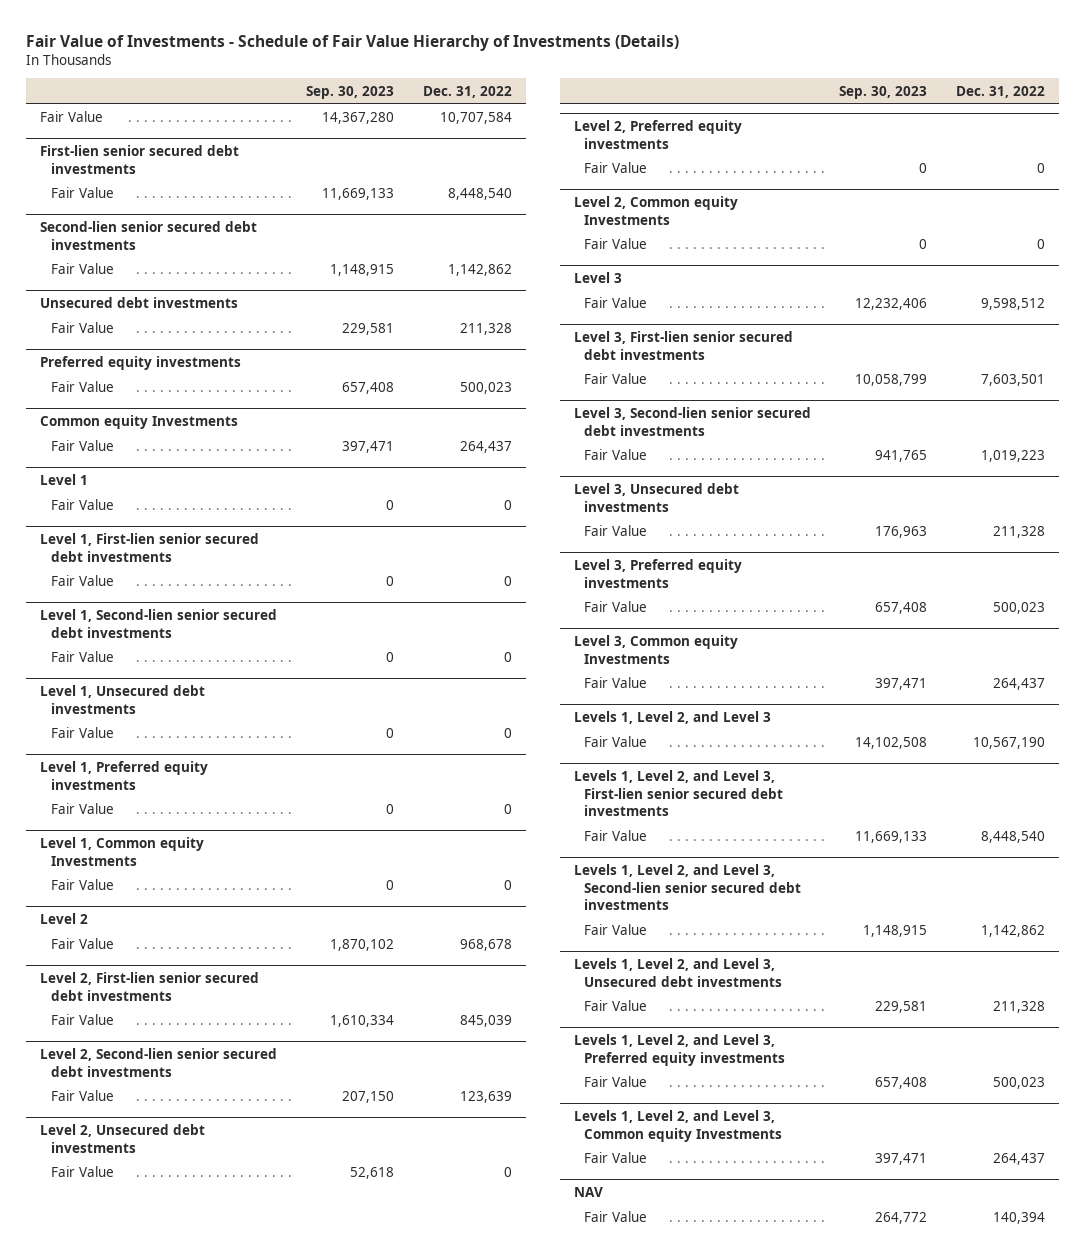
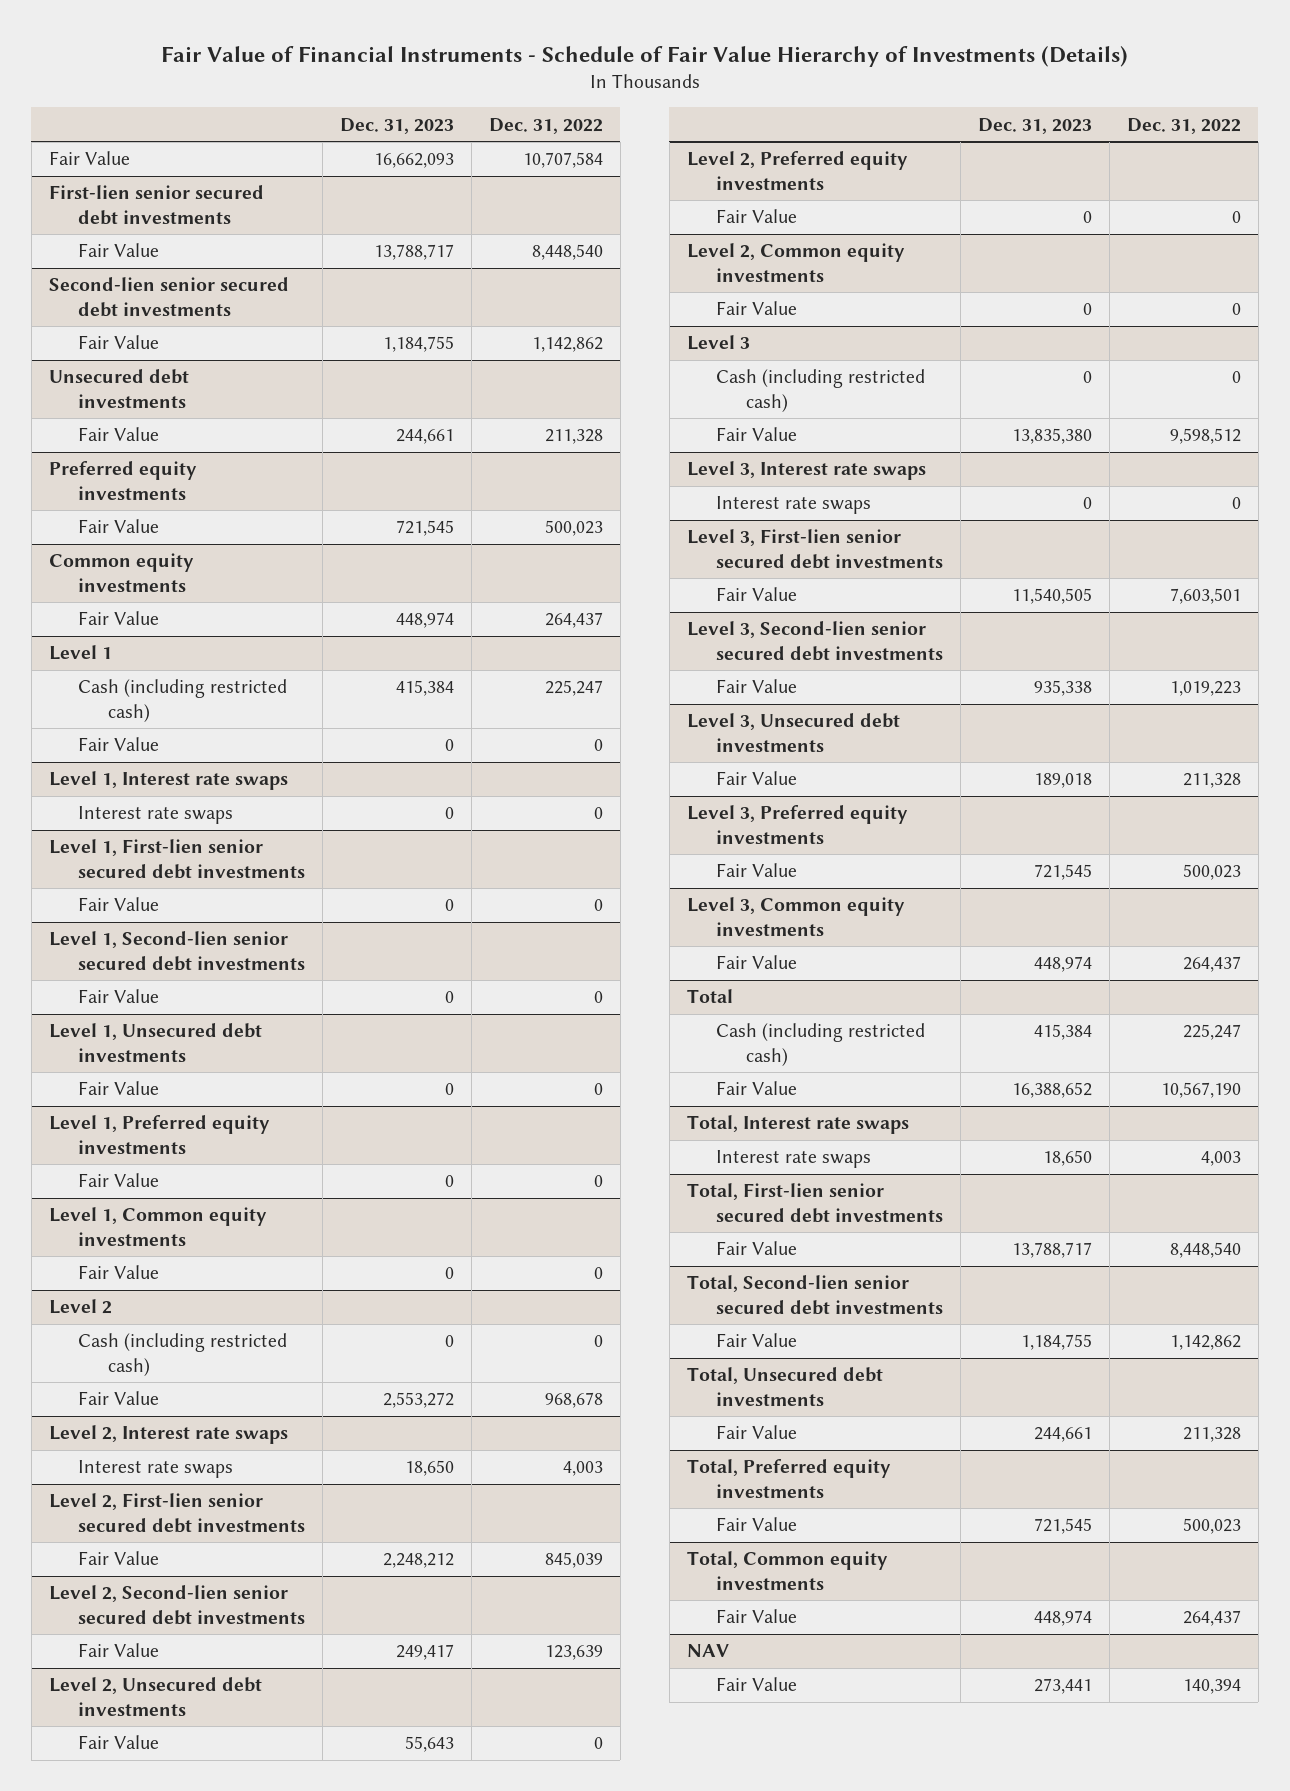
- Fair Value of Investments - Schedule of Fair Value Hierarchy of Investments (Details)
+ Fair Value of Financial Instruments - Schedule of Fair Value Hierarchy of Investments (Details)
- | Sep. 30, 2023 | Dec. 31, 2022
+ | Dec. 31, 2023 | Dec. 31, 2022
- Common equity Investments
+ Common equity investments
@ Level 1
+ Cash (including restricted cash) | 415,384 | 225,247
+ Level 1, Interest rate swaps
+ Interest rate swaps | 0 | 0
- Level 1, Common equity Investments
+ Level 1, Common equity investments
@ Level 2
+ Cash (including restricted cash) | 0 | 0
+ Level 2, Interest rate swaps
+ Interest rate swaps | 18,650 | 4,003
- Level 2, Common equity Investments
+ Level 2, Common equity investments
@ Level 3
+ Cash (including restricted cash) | 0 | 0
+ Level 3, Interest rate swaps
+ Interest rate swaps | 0 | 0
- Level 3, Common equity Investments
+ Level 3, Common equity investments
- Levels 1, Level 2, and Level 3
+ Total
+ Cash (including restricted cash) | 415,384 | 225,247
- Levels 1, Level 2, and Level 3, First-lien senior secured debt investments
+ Total, Interest rate swaps
+ Interest rate swaps | 18,650 | 4,003
+ Total, First-lien senior secured debt investments
- Levels 1, Level 2, and Level 3, Second-lien senior secured debt investments
+ Total, Second-lien senior secured debt investments
- Levels 1, Level 2, and Level 3, Unsecured debt investments
+ Total, Unsecured debt investments
- Levels 1, Level 2, and Level 3, Preferred equity investments
+ Total, Preferred equity investments
- Levels 1, Level 2, and Level 3, Common equity Investments
+ Total, Common equity investments

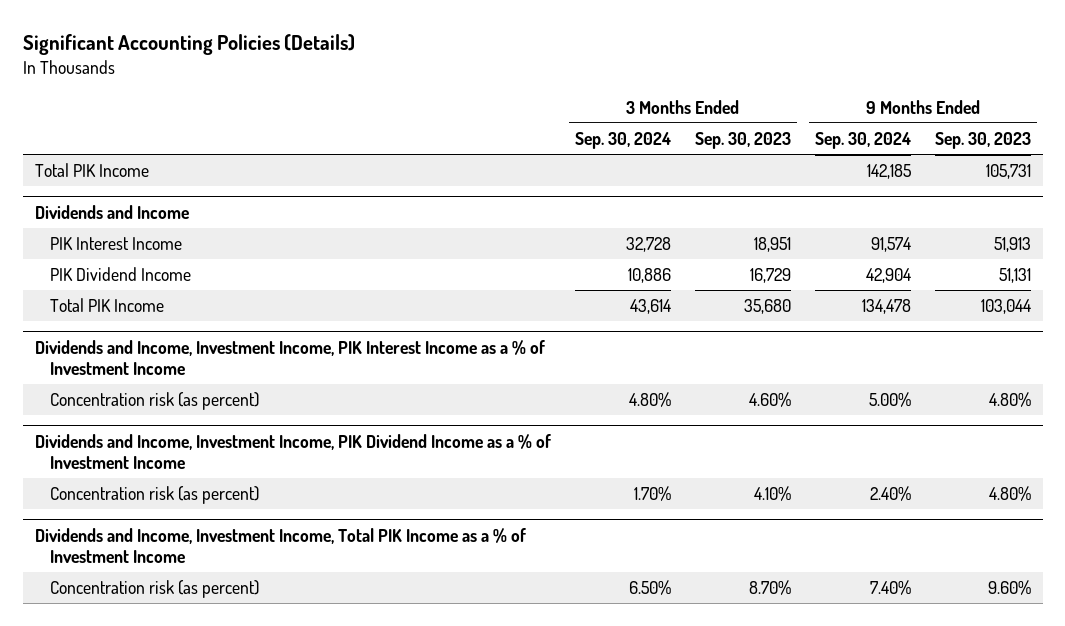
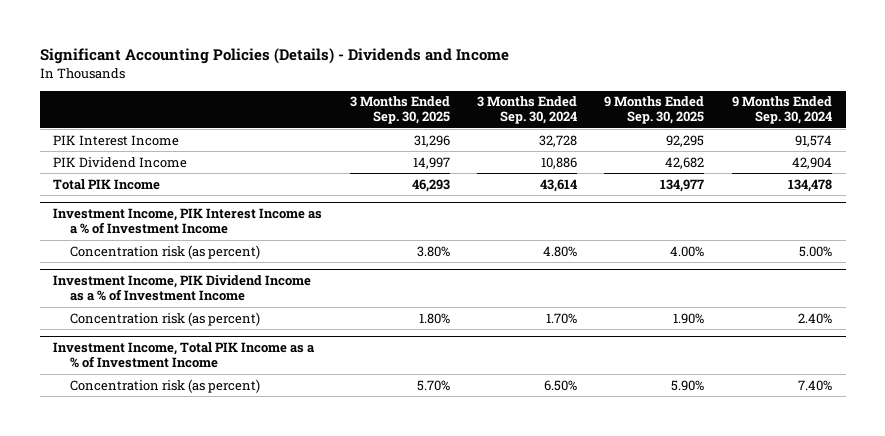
- Significant Accounting Policies (Details)
+ Significant Accounting Policies (Details) - Dividends and Income
- | 3 Months Ended Sep. 30, 2024 | 3 Months Ended Sep. 30, 2023 | 9 Months Ended Sep. 30, 2024 | 9 Months Ended Sep. 30, 2023
+ | 3 Months Ended Sep. 30, 2025 | 3 Months Ended Sep. 30, 2024 | 9 Months Ended Sep. 30, 2025 | 9 Months Ended Sep. 30, 2024
- Total PIK Income | | | 142,185 | 105,731
- Dividends and Income
- Dividends and Income, Investment Income, PIK Interest Income as a % of Investment Income
+ Investment Income, PIK Interest Income as a % of Investment Income
- Dividends and Income, Investment Income, PIK Dividend Income as a % of Investment Income
+ Investment Income, PIK Dividend Income as a % of Investment Income
- Dividends and Income, Investment Income, Total PIK Income as a % of Investment Income
+ Investment Income, Total PIK Income as a % of Investment Income

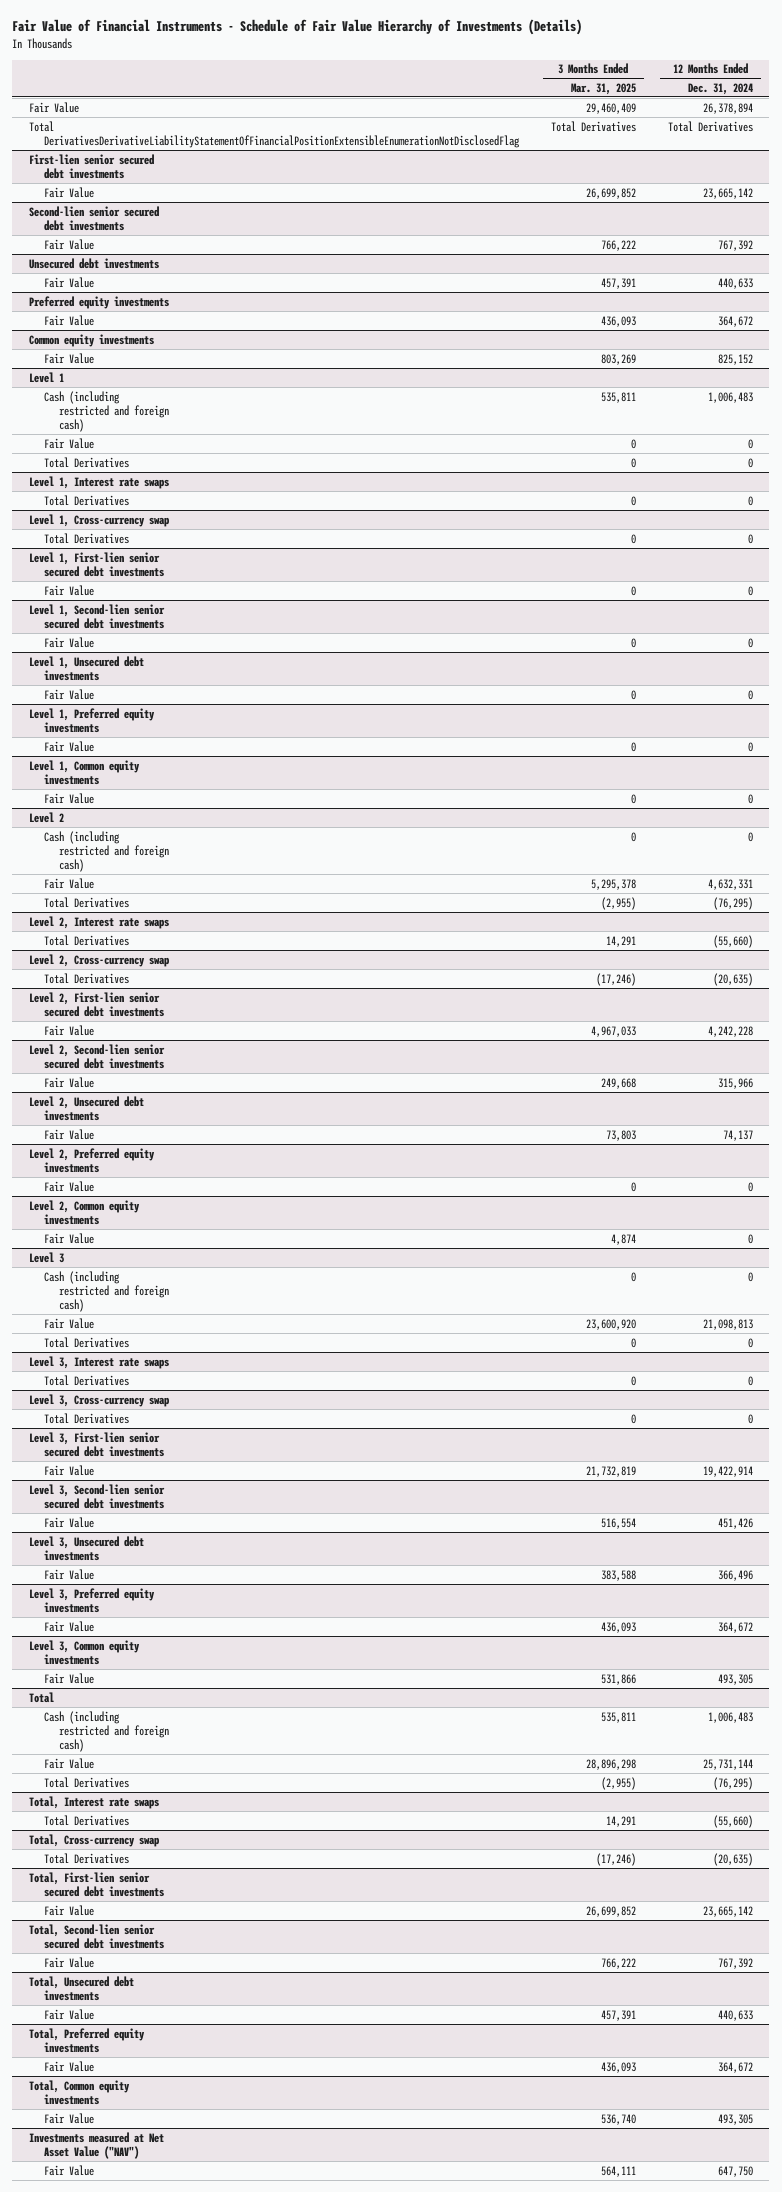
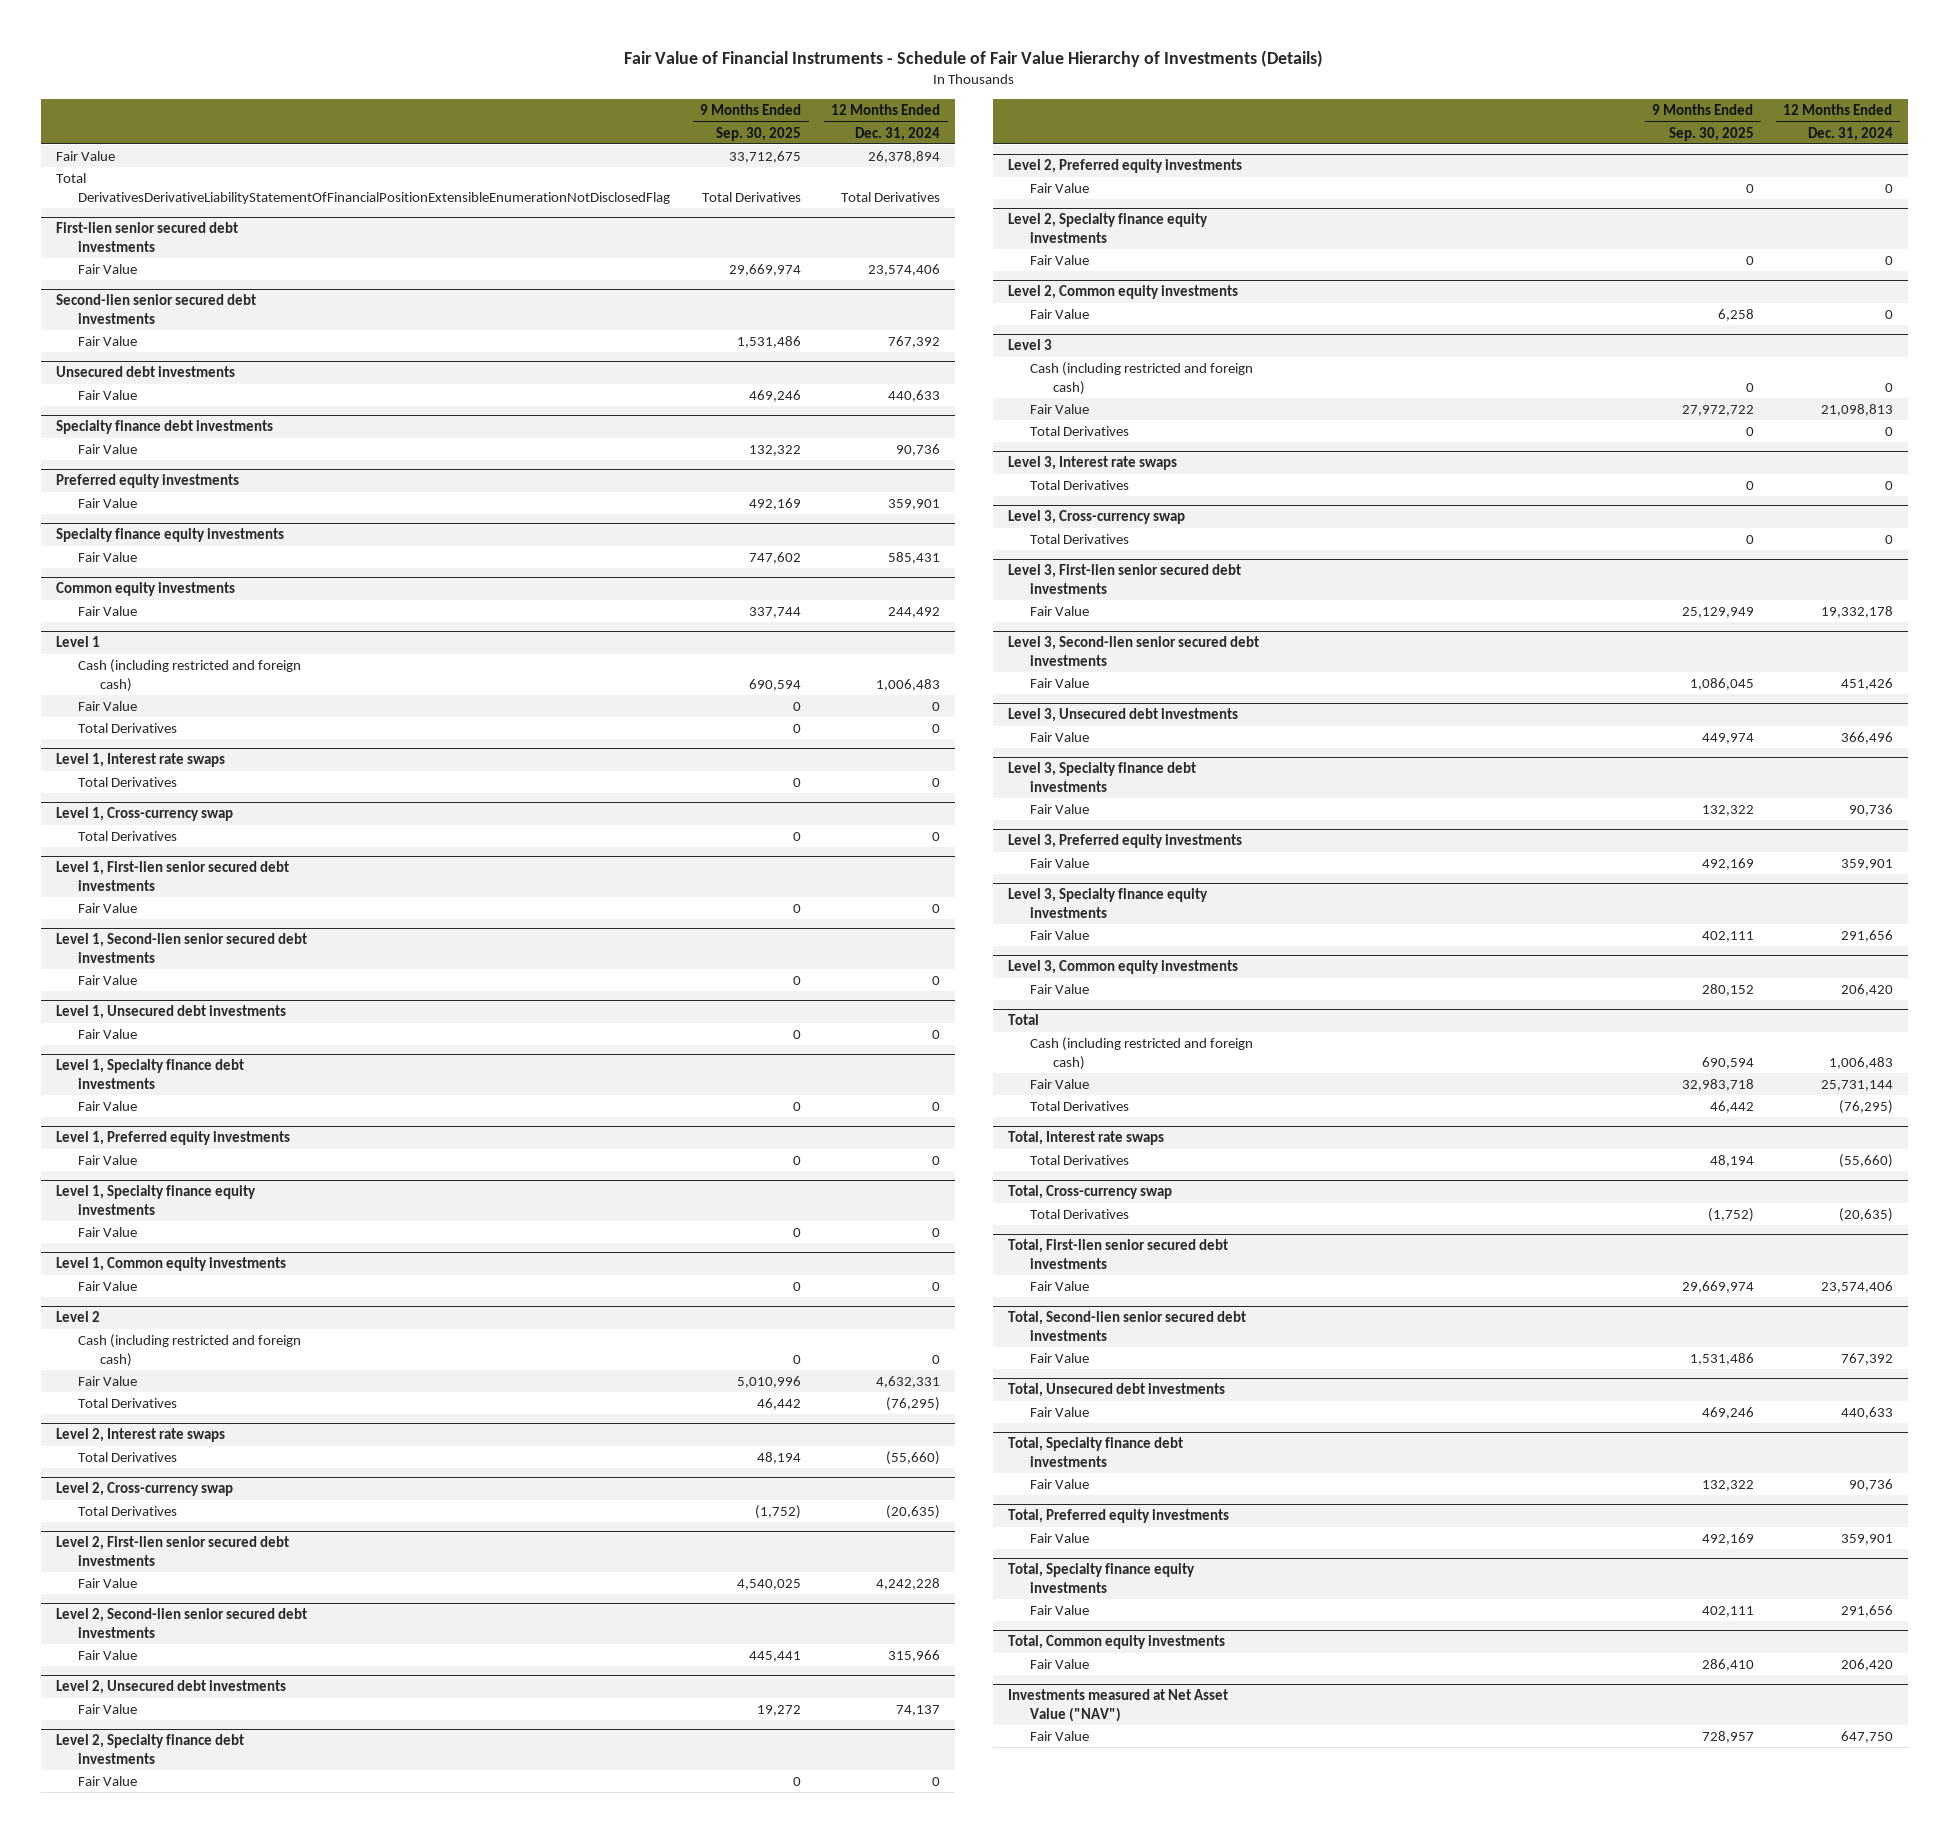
- | 3 Months Ended Mar. 31, 2025 | 12 Months Ended Dec. 31, 2024
+ | 9 Months Ended Sep. 30, 2025 | 12 Months Ended Dec. 31, 2024
@ First-lien senior secured debt investments
- Fair Value | 26,699,852 | 23,665,142
+ Fair Value | 29,669,974 | 23,574,406
+ Specialty finance debt investments
+ Fair Value | 132,322 | 90,736
@ Preferred equity investments
- Fair Value | 436,093 | 364,672
+ Fair Value | 492,169 | 359,901
+ Specialty finance equity investments
+ Fair Value | 747,602 | 585,431
@ Common equity investments
- Fair Value | 803,269 | 825,152
+ Fair Value | 337,744 | 244,492
+ Level 1, Specialty finance debt investments
+ Fair Value | 0 | 0
+ Level 1, Specialty finance equity investments
+ Fair Value | 0 | 0
+ Level 2, Specialty finance debt investments
+ Fair Value | 0 | 0
+ Level 2, Specialty finance equity investments
+ Fair Value | 0 | 0
@ Level 3, First-lien senior secured debt investments
- Fair Value | 21,732,819 | 19,422,914
+ Fair Value | 25,129,949 | 19,332,178
+ Level 3, Specialty finance debt investments
+ Fair Value | 132,322 | 90,736
@ Level 3, Preferred equity investments
- Fair Value | 436,093 | 364,672
+ Fair Value | 492,169 | 359,901
+ Level 3, Specialty finance equity investments
+ Fair Value | 402,111 | 291,656
@ Level 3, Common equity investments
- Fair Value | 531,866 | 493,305
+ Fair Value | 280,152 | 206,420
@ Total, First-lien senior secured debt investments
- Fair Value | 26,699,852 | 23,665,142
+ Fair Value | 29,669,974 | 23,574,406
+ Total, Specialty finance debt investments
+ Fair Value | 132,322 | 90,736
@ Total, Preferred equity investments
- Fair Value | 436,093 | 364,672
+ Fair Value | 492,169 | 359,901
+ Total, Specialty finance equity investments
+ Fair Value | 402,111 | 291,656
@ Total, Common equity investments
- Fair Value | 536,740 | 493,305
+ Fair Value | 286,410 | 206,420

